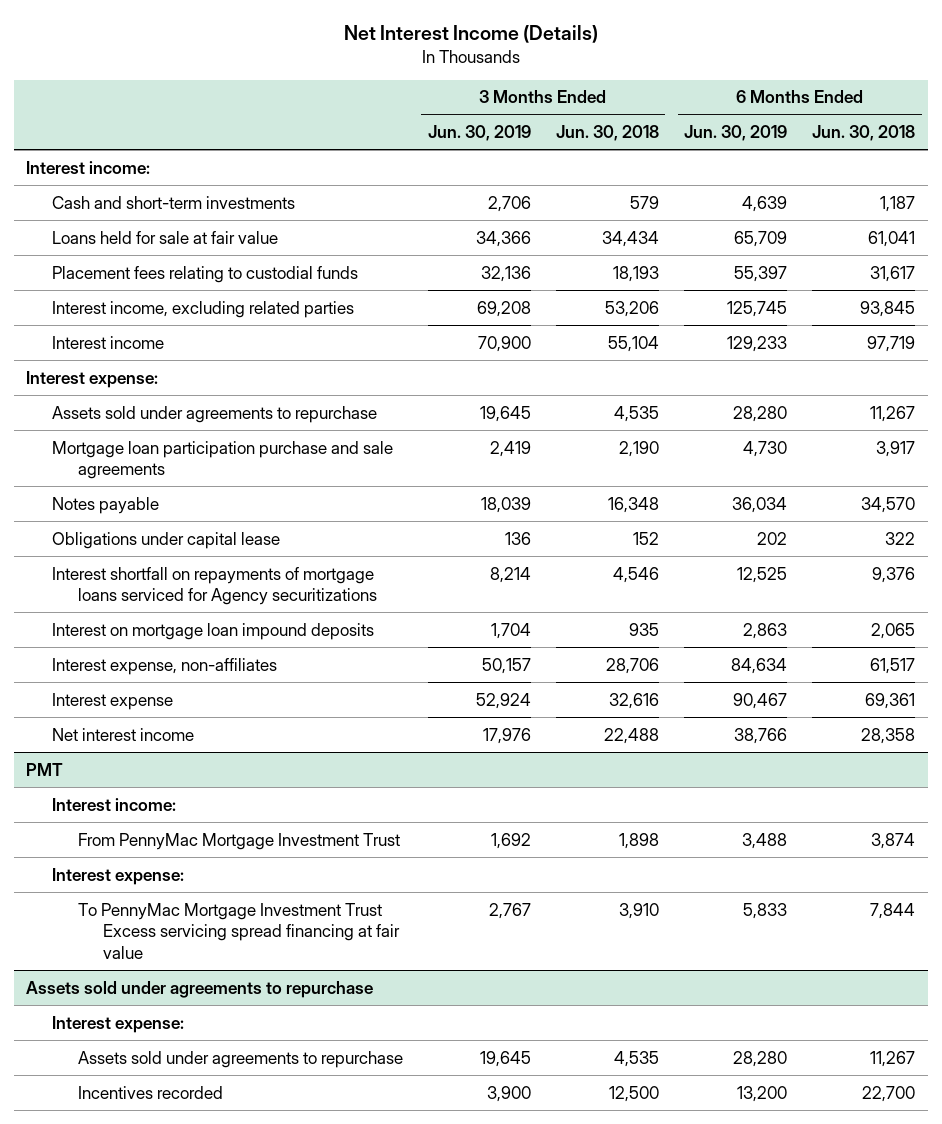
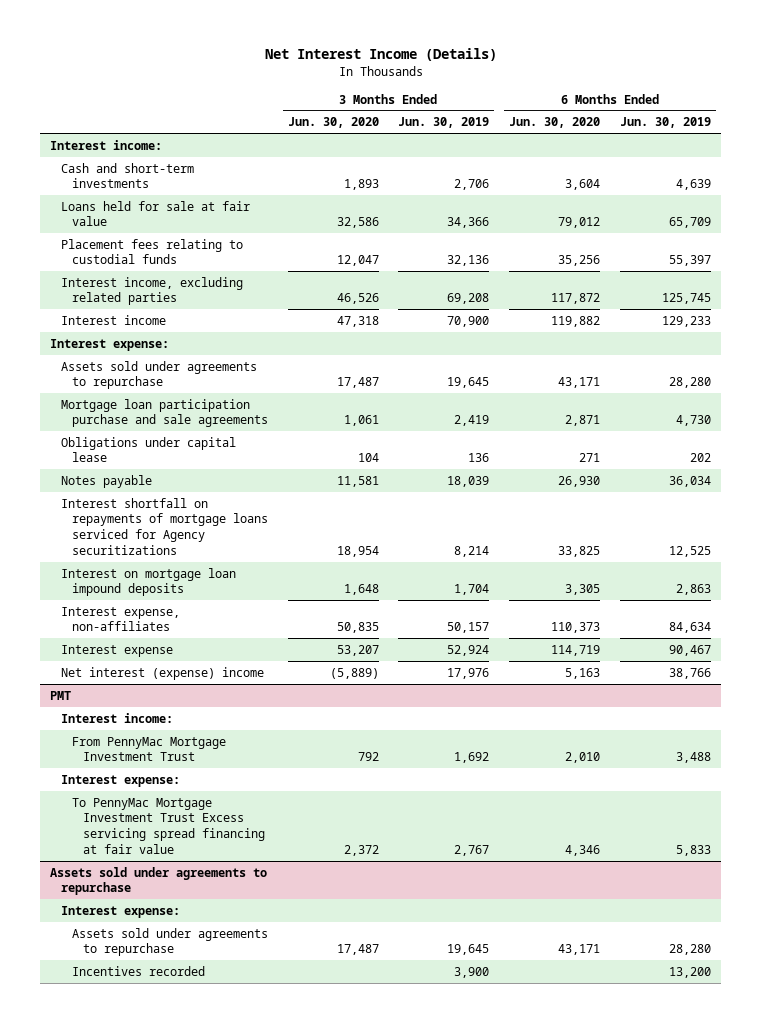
- | 3 Months Ended Jun. 30, 2019 | 3 Months Ended Jun. 30, 2018 | 6 Months Ended Jun. 30, 2019 | 6 Months Ended Jun. 30, 2018
+ | 3 Months Ended Jun. 30, 2020 | 3 Months Ended Jun. 30, 2019 | 6 Months Ended Jun. 30, 2020 | 6 Months Ended Jun. 30, 2019
moved down: Notes payable | 11,581 | 18,039 | 26,930 | 36,034
- Net interest income | 17,976 | 22,488 | 38,766 | 28,358
+ Net interest (expense) income | (5,889) | 17,976 | 5,163 | 38,766

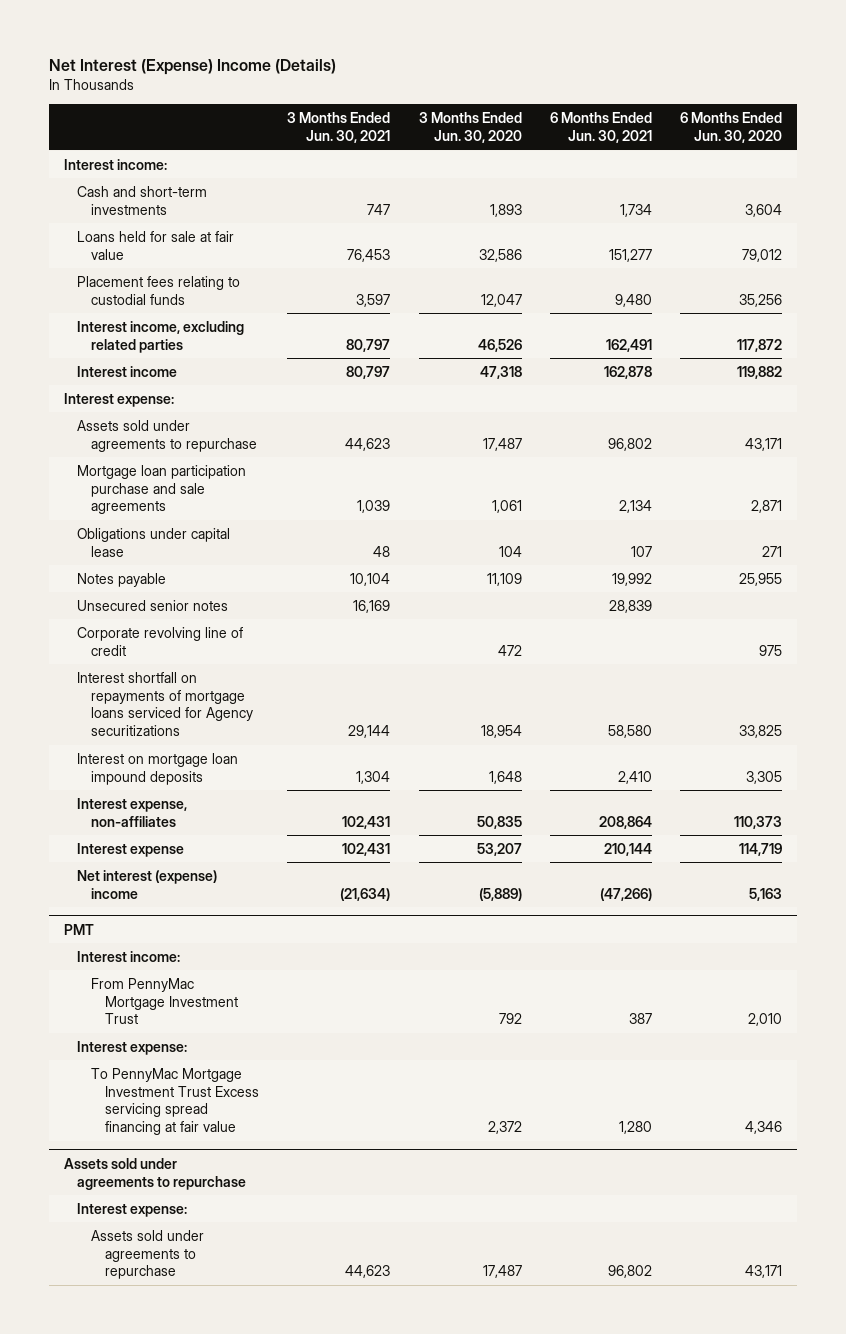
- Net Interest Income (Details)
+ Net Interest (Expense) Income (Details)
- | 3 Months Ended Jun. 30, 2020 | 3 Months Ended Jun. 30, 2019 | 6 Months Ended Jun. 30, 2020 | 6 Months Ended Jun. 30, 2019
+ | 3 Months Ended Jun. 30, 2021 | 3 Months Ended Jun. 30, 2020 | 6 Months Ended Jun. 30, 2021 | 6 Months Ended Jun. 30, 2020
- Notes payable | 11,581 | 18,039 | 26,930 | 36,034
+ Notes payable | 10,104 | 11,109 | 19,992 | 25,955
+ Unsecured senior notes | 16,169 | | 28,839 |
+ Corporate revolving line of credit | | 472 | | 975
@ Assets sold under agreements to repurchase
- Incentives recorded | | 3,900 | | 13,200

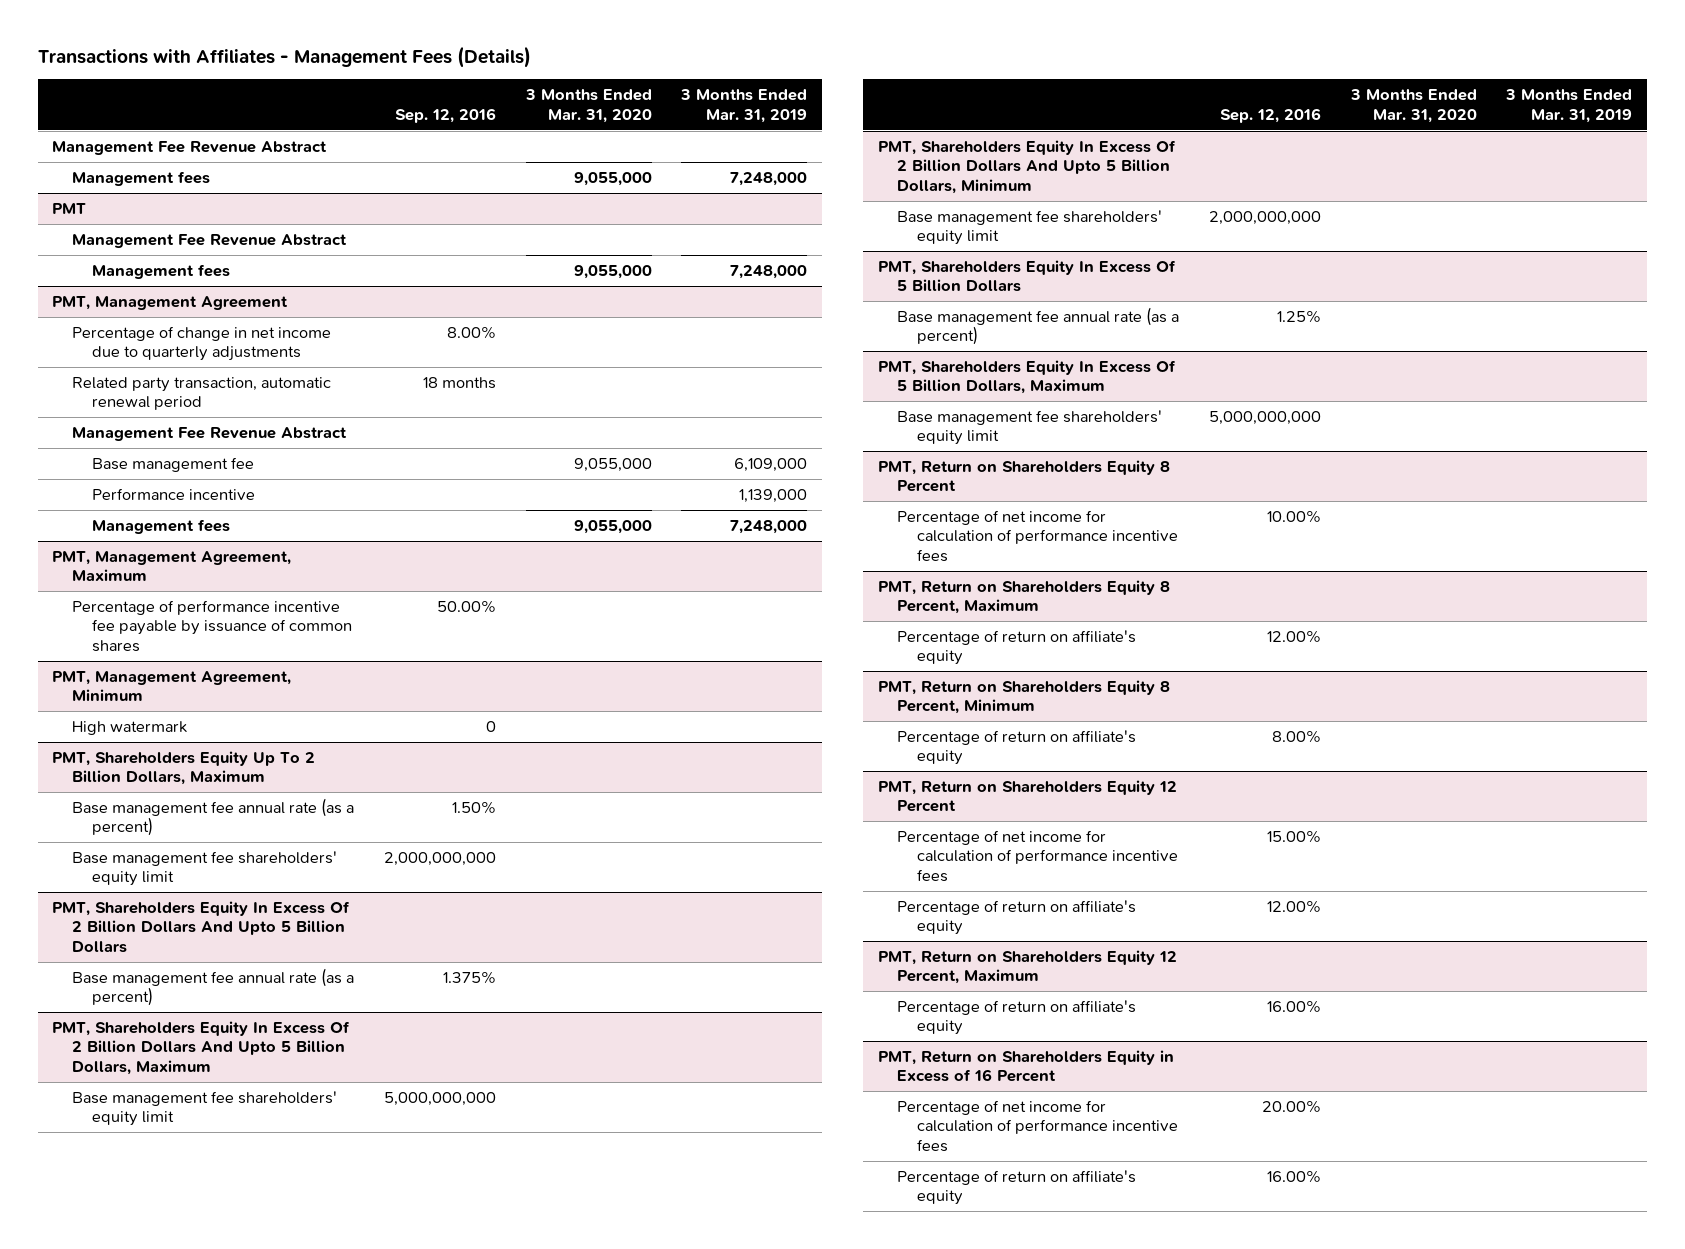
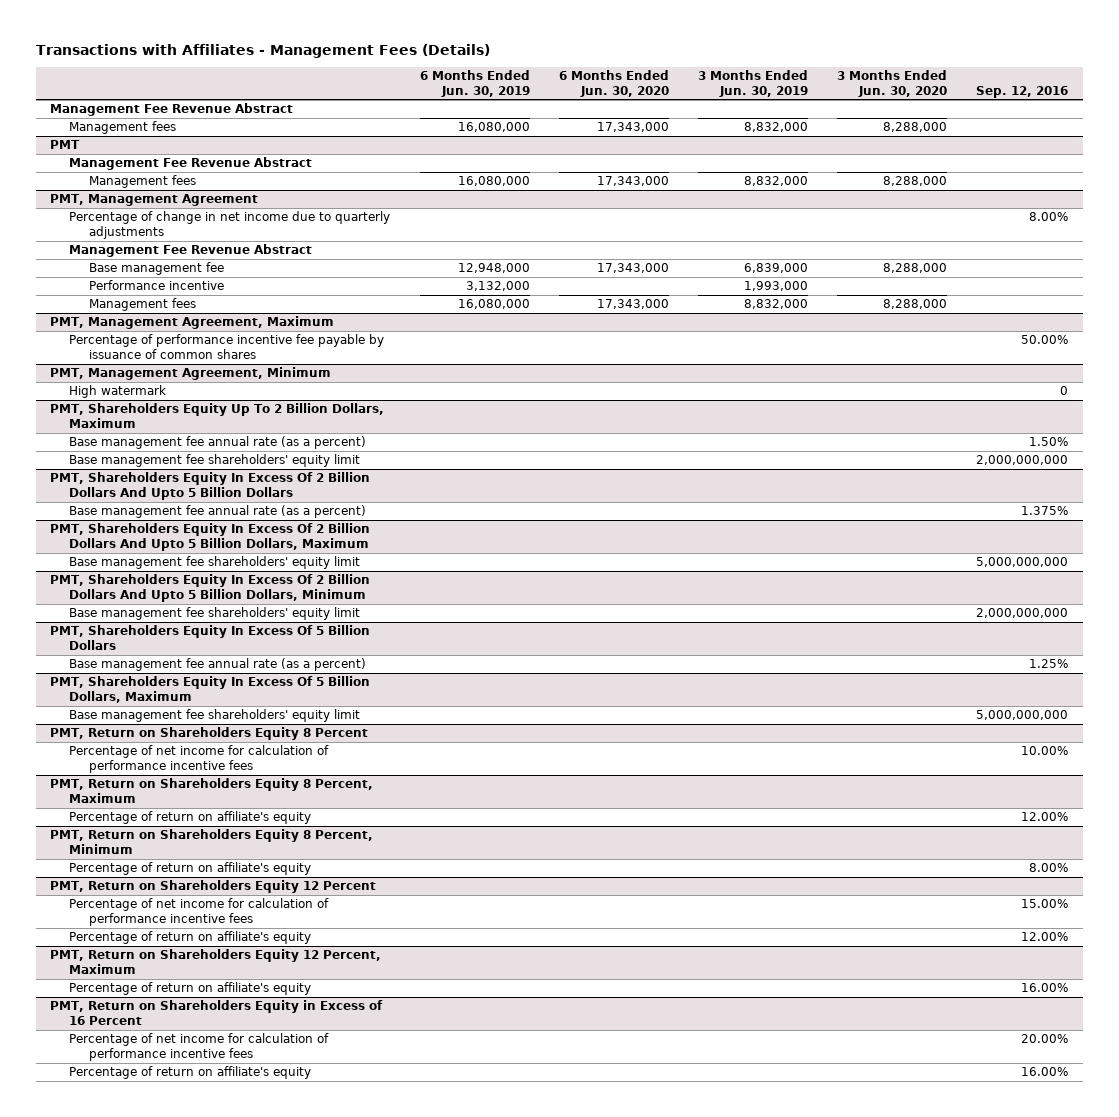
- | Sep. 12, 2016 | 3 Months Ended Mar. 31, 2020 | 3 Months Ended Mar. 31, 2019
+ | 6 Months Ended Jun. 30, 2019 | 6 Months Ended Jun. 30, 2020 | 3 Months Ended Jun. 30, 2019 | 3 Months Ended Jun. 30, 2020 | Sep. 12, 2016
@ PMT, Management Agreement
- Related party transaction, automatic renewal period | 18 months | |

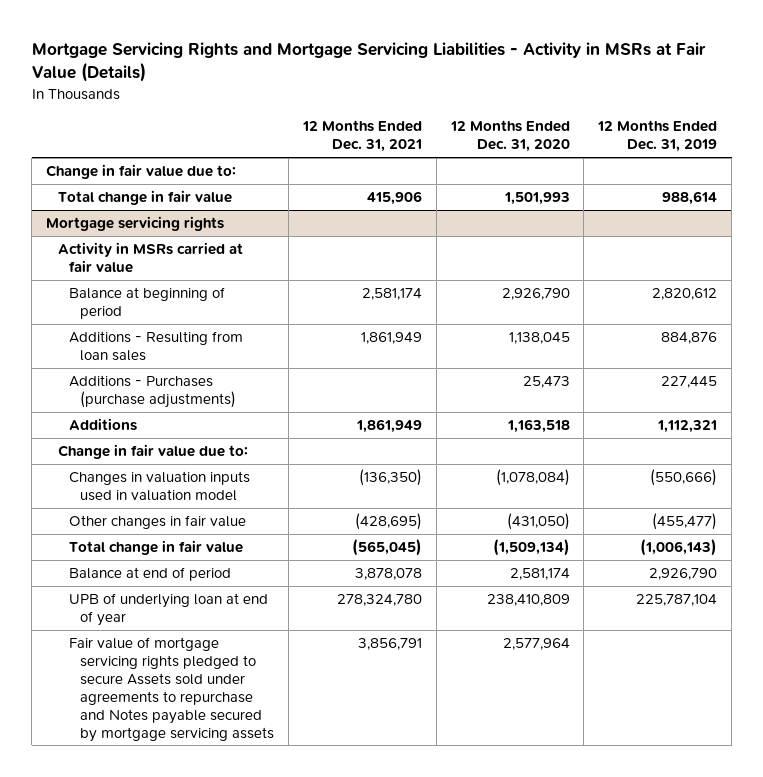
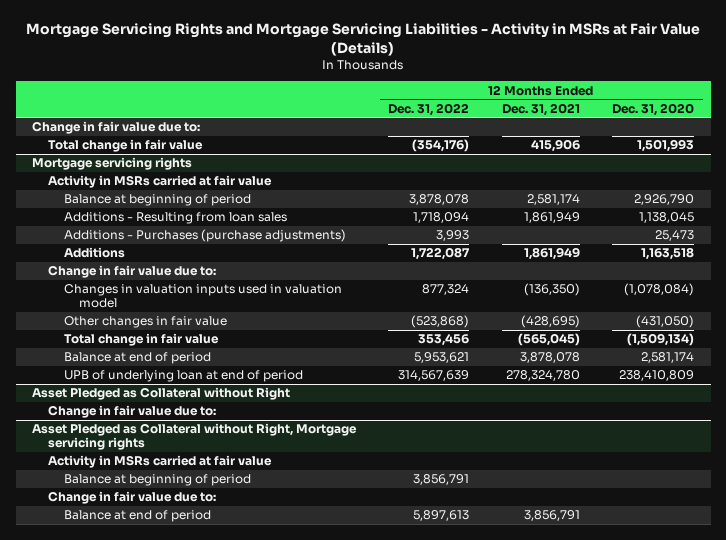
- | 12 Months Ended Dec. 31, 2021 | 12 Months Ended Dec. 31, 2020 | 12 Months Ended Dec. 31, 2019
+ | 12 Months Ended Dec. 31, 2022 | 12 Months Ended Dec. 31, 2021 | 12 Months Ended Dec. 31, 2020
@ Mortgage servicing rights
- UPB of underlying loan at end of year | 278,324,780 | 238,410,809 | 225,787,104
- Fair value of mortgage servicing rights pledged to secure Assets sold under agreements to repurchase and Notes payable secured by mortgage servicing assets | 3,856,791 | 2,577,964 |
+ UPB of underlying loan at end of period | 314,567,639 | 278,324,780 | 238,410,809
+ Asset Pledged as Collateral without Right
+ Change in fair value due to:
+ Asset Pledged as Collateral without Right, Mortgage servicing rights
+ Activity in MSRs carried at fair value
+ Balance at beginning of period | 3,856,791 | |
+ Change in fair value due to:
+ Balance at end of period | 5,897,613 | 3,856,791 |

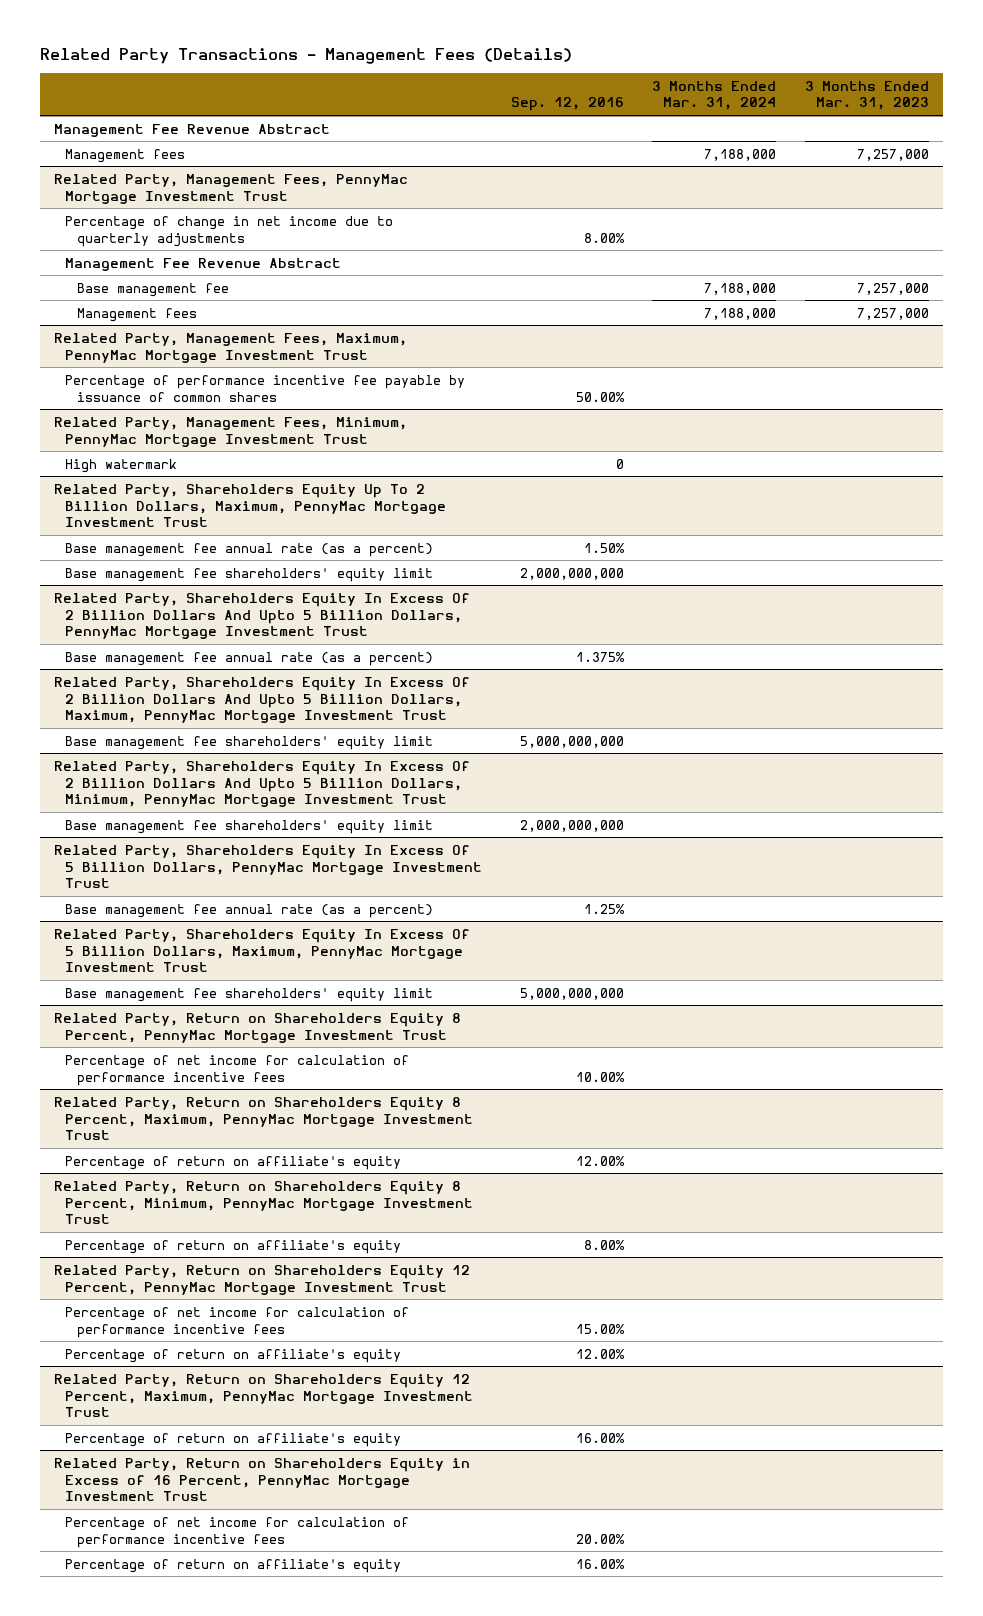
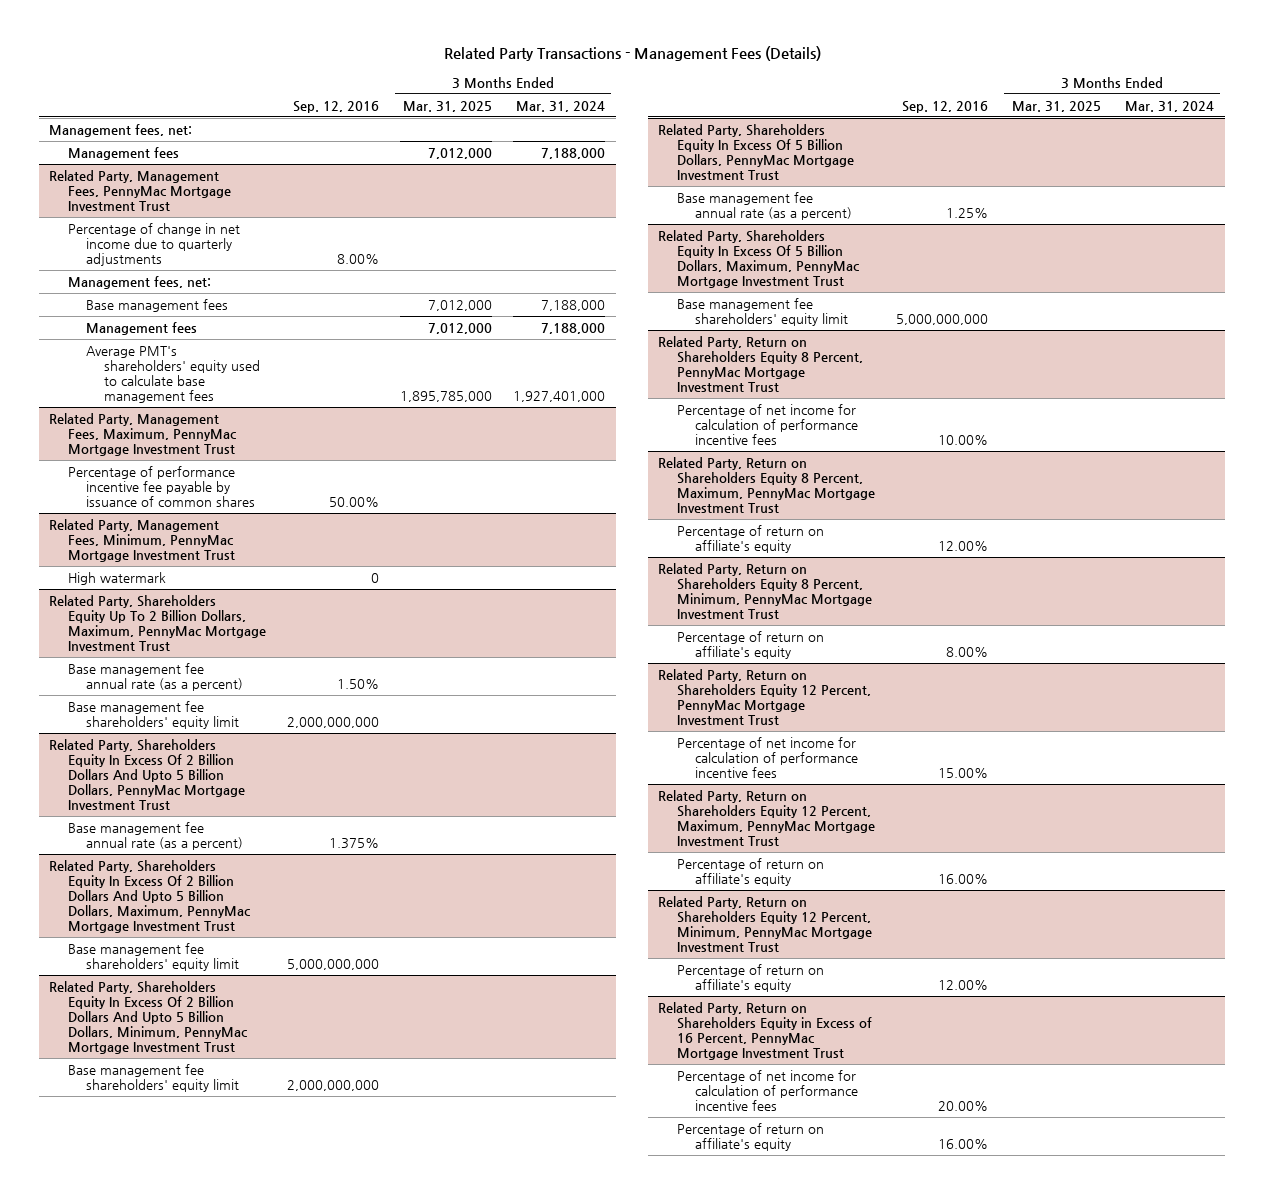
- | Sep. 12, 2016 | 3 Months Ended Mar. 31, 2024 | 3 Months Ended Mar. 31, 2023
+ | Sep. 12, 2016 | 3 Months Ended Mar. 31, 2025 | 3 Months Ended Mar. 31, 2024
- Management Fee Revenue Abstract
+ Management fees, net:
@ Related Party, Management Fees, PennyMac Mortgage Investment Trust
- Management Fee Revenue Abstract
- Base management fee | | 7,188,000 | 7,257,000
+ Management fees, net:
+ Base management fees | | 7,012,000 | 7,188,000
+ Average PMT's shareholders' equity used to calculate base management fees | | 1,895,785,000 | 1,927,401,000
@ Related Party, Return on Shareholders Equity 12 Percent, PennyMac Mortgage Investment Trust
- Percentage of return on affiliate's equity | 12.00% | |
+ Related Party, Return on Shareholders Equity 12 Percent, Minimum, PennyMac Mortgage Investment Trust
+ Percentage of return on affiliate's equity | 12.00% | |

